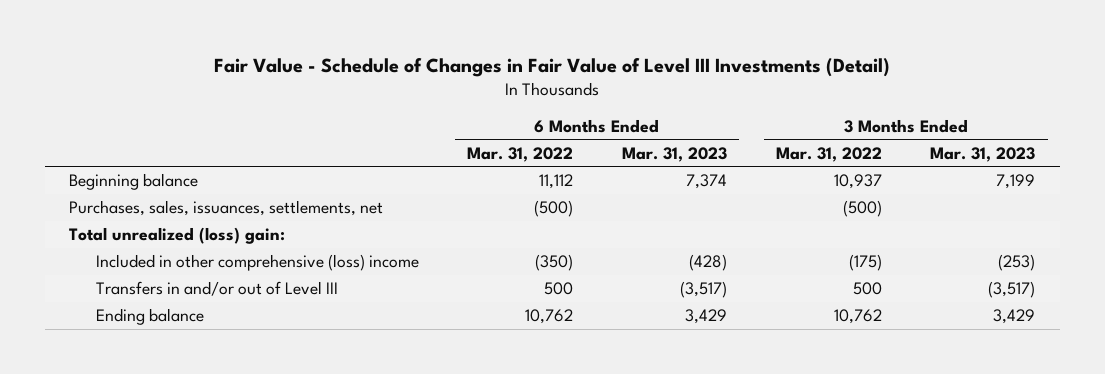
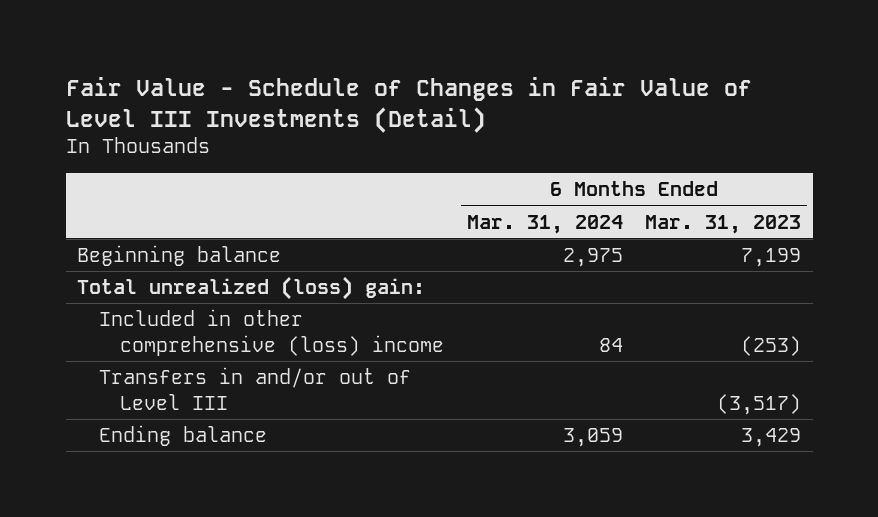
- | 6 Months Ended Mar. 31, 2022 | 6 Months Ended Mar. 31, 2023 | 3 Months Ended Mar. 31, 2022 | 3 Months Ended Mar. 31, 2023
+ | 6 Months Ended Mar. 31, 2024 | 6 Months Ended Mar. 31, 2023
- Beginning balance | 11,112 | 7,374 | 10,937 | 7,199
- Purchases, sales, issuances, settlements, net | (500) | | (500) |
+ Beginning balance | 2,975 | 7,199
- Included in other comprehensive (loss) income | (350) | (428) | (175) | (253)
+ Included in other comprehensive (loss) income | 84 | (253)

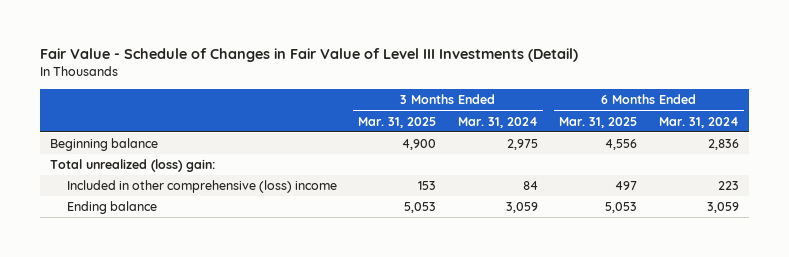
- | 6 Months Ended Mar. 31, 2024 | 6 Months Ended Mar. 31, 2023
+ | 3 Months Ended Mar. 31, 2025 | 3 Months Ended Mar. 31, 2024 | 6 Months Ended Mar. 31, 2025 | 6 Months Ended Mar. 31, 2024
- Beginning balance | 2,975 | 7,199
+ Beginning balance | 4,900 | 2,975 | 4,556 | 2,836
- Included in other comprehensive (loss) income | 84 | (253)
- Transfers in and/or out of Level III | | (3,517)
+ Included in other comprehensive (loss) income | 153 | 84 | 497 | 223

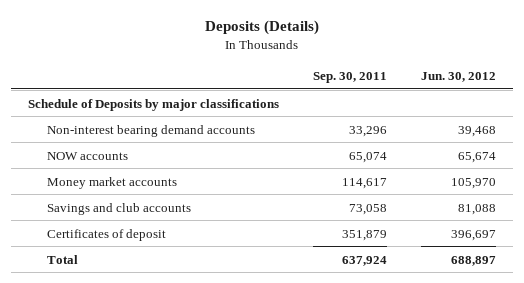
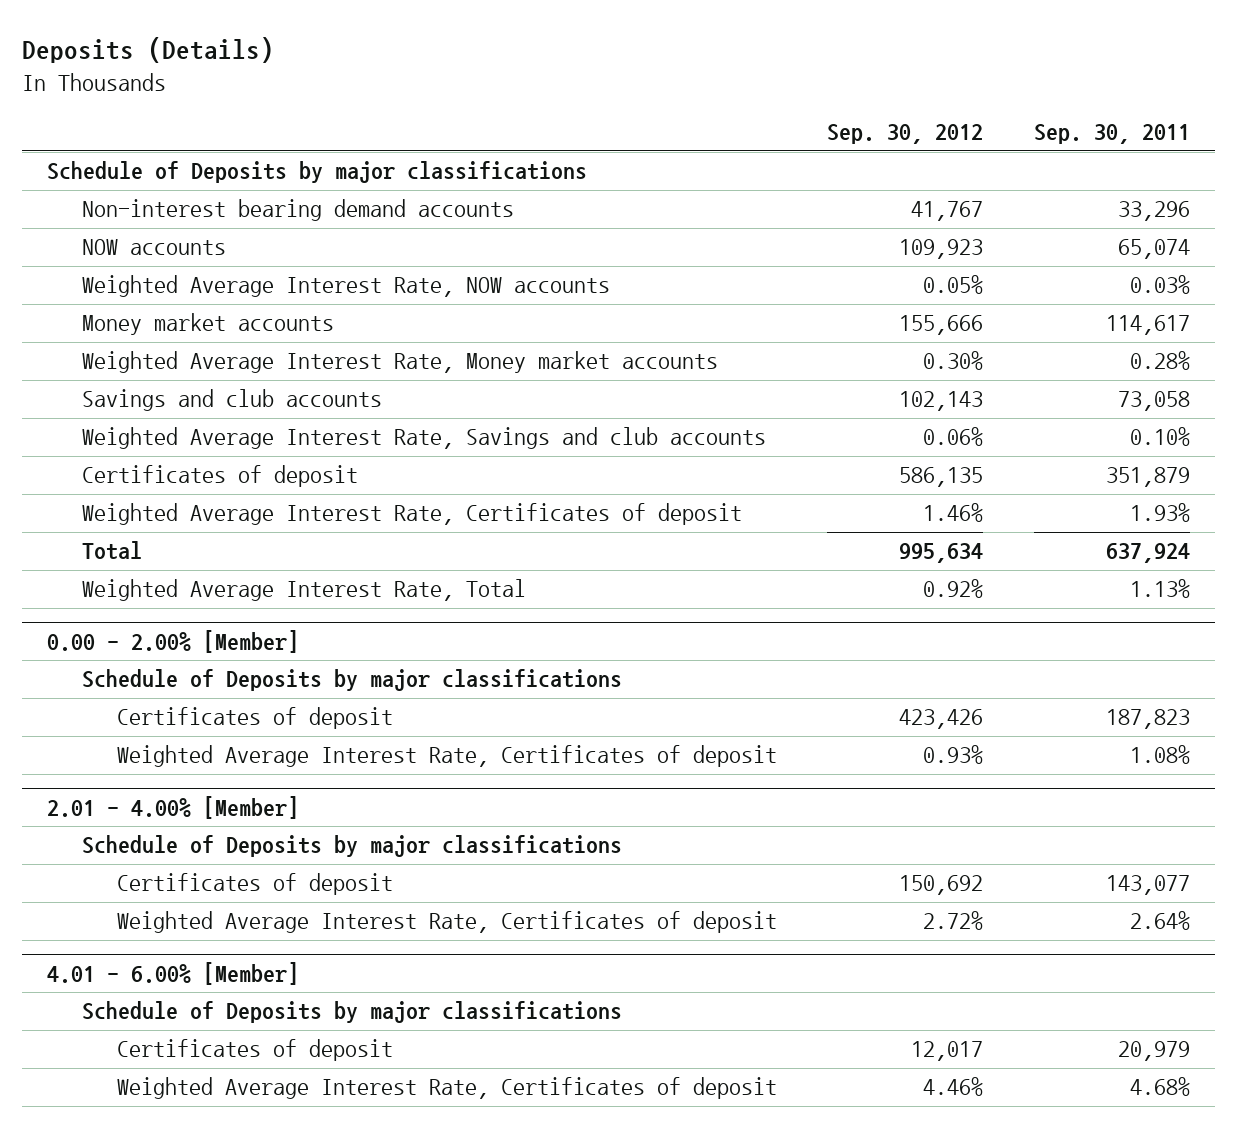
- | Sep. 30, 2011 | Jun. 30, 2012
+ | Sep. 30, 2012 | Sep. 30, 2011
+ Weighted Average Interest Rate, NOW accounts | 0.05% | 0.03%
+ Weighted Average Interest Rate, Money market accounts | 0.30% | 0.28%
+ Weighted Average Interest Rate, Savings and club accounts | 0.06% | 0.10%
+ Weighted Average Interest Rate, Certificates of deposit | 1.46% | 1.93%
+ Weighted Average Interest Rate, Total | 0.92% | 1.13%
+ 0.00 - 2.00% [Member]
+ Schedule of Deposits by major classifications
+ Certificates of deposit | 423,426 | 187,823
+ Weighted Average Interest Rate, Certificates of deposit | 0.93% | 1.08%
+ 2.01 - 4.00% [Member]
+ Schedule of Deposits by major classifications
+ Certificates of deposit | 150,692 | 143,077
+ Weighted Average Interest Rate, Certificates of deposit | 2.72% | 2.64%
+ 4.01 - 6.00% [Member]
+ Schedule of Deposits by major classifications
+ Certificates of deposit | 12,017 | 20,979
+ Weighted Average Interest Rate, Certificates of deposit | 4.46% | 4.68%

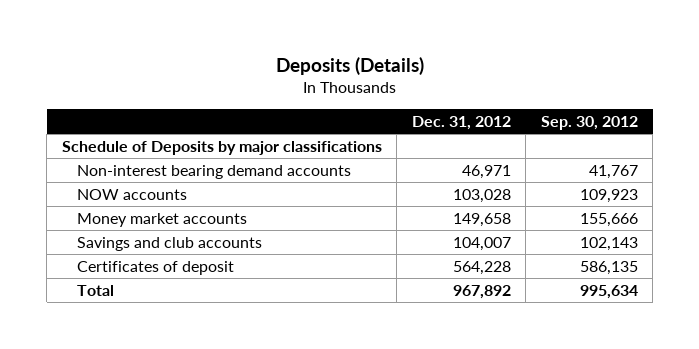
- | Sep. 30, 2012 | Sep. 30, 2011
+ | Dec. 31, 2012 | Sep. 30, 2012
- Weighted Average Interest Rate, NOW accounts | 0.05% | 0.03%
- Weighted Average Interest Rate, Money market accounts | 0.30% | 0.28%
- Weighted Average Interest Rate, Savings and club accounts | 0.06% | 0.10%
- Weighted Average Interest Rate, Certificates of deposit | 1.46% | 1.93%
- Weighted Average Interest Rate, Total | 0.92% | 1.13%
- 0.00 - 2.00% [Member]
- Schedule of Deposits by major classifications
- Certificates of deposit | 423,426 | 187,823
- Weighted Average Interest Rate, Certificates of deposit | 0.93% | 1.08%
- 2.01 - 4.00% [Member]
- Schedule of Deposits by major classifications
- Certificates of deposit | 150,692 | 143,077
- Weighted Average Interest Rate, Certificates of deposit | 2.72% | 2.64%
- 4.01 - 6.00% [Member]
- Schedule of Deposits by major classifications
- Certificates of deposit | 12,017 | 20,979
- Weighted Average Interest Rate, Certificates of deposit | 4.46% | 4.68%

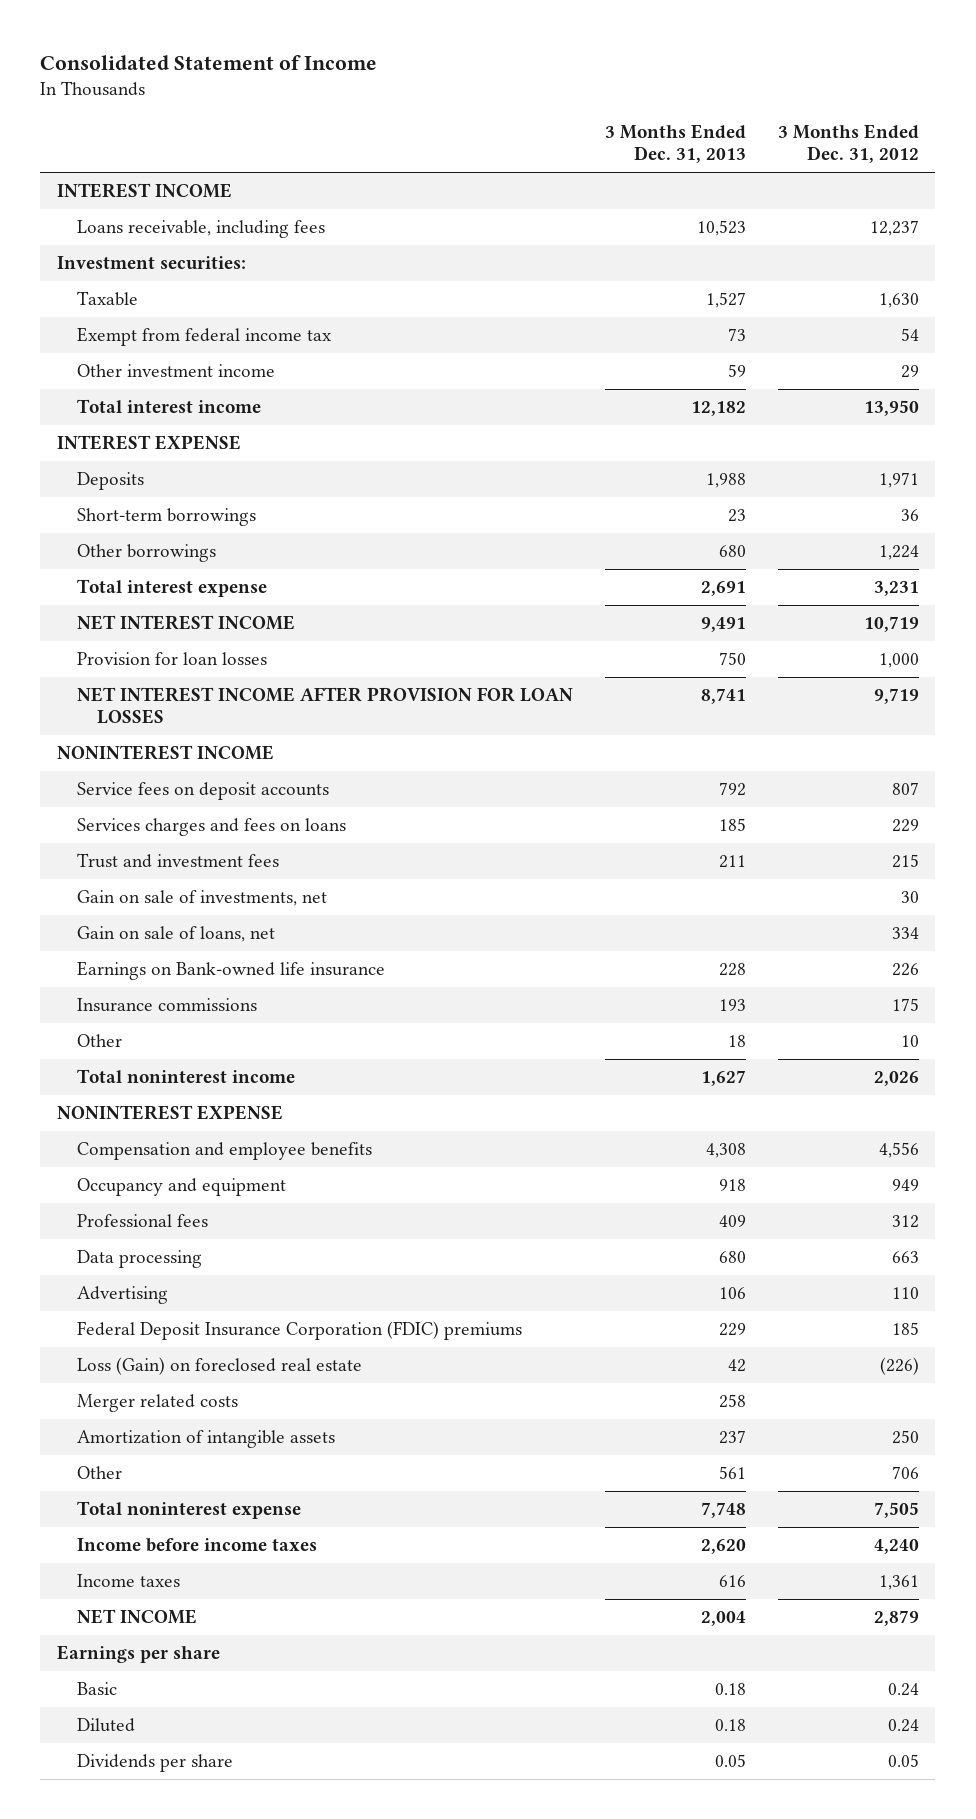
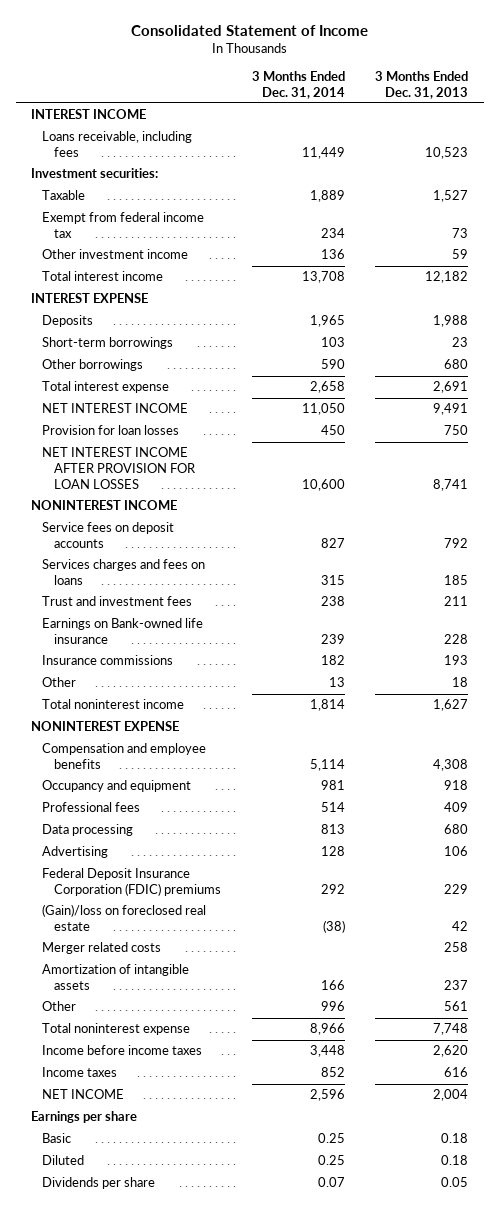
- | 3 Months Ended Dec. 31, 2013 | 3 Months Ended Dec. 31, 2012
+ | 3 Months Ended Dec. 31, 2014 | 3 Months Ended Dec. 31, 2013
- Gain on sale of investments, net | | 30
- Gain on sale of loans, net | | 334
- Loss (Gain) on foreclosed real estate | 42 | (226)
+ (Gain)/loss on foreclosed real estate | (38) | 42

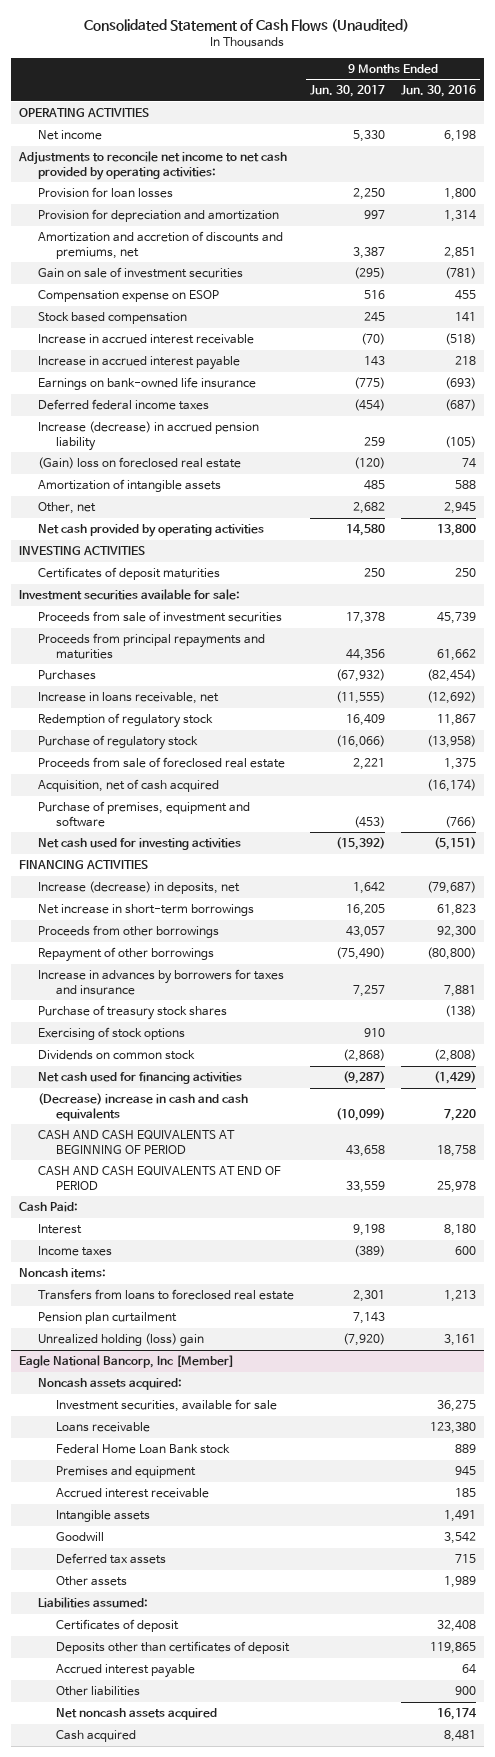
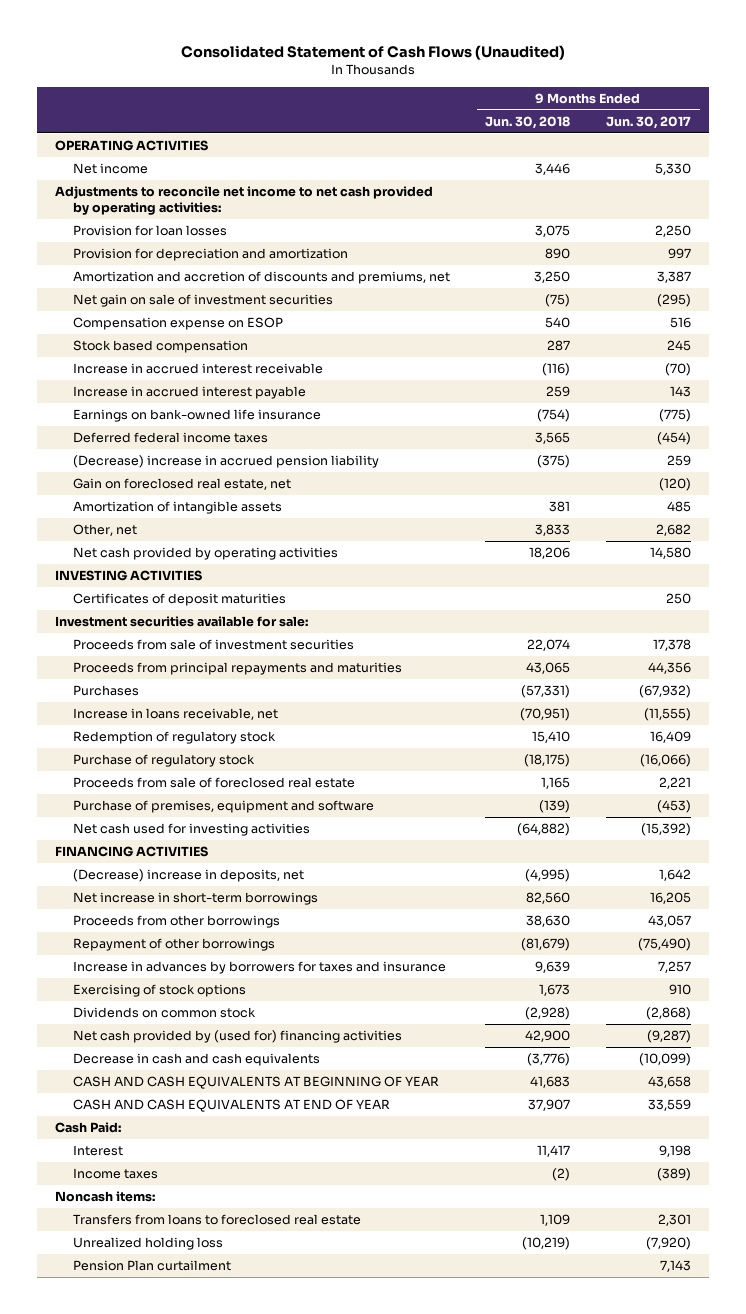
- | 9 Months Ended Jun. 30, 2017 | 9 Months Ended Jun. 30, 2016
+ | 9 Months Ended Jun. 30, 2018 | 9 Months Ended Jun. 30, 2017
- Gain on sale of investment securities | (295) | (781)
+ Net gain on sale of investment securities | (75) | (295)
- Increase (decrease) in accrued pension liability | 259 | (105)
- (Gain) loss on foreclosed real estate | (120) | 74
+ (Decrease) increase in accrued pension liability | (375) | 259
+ Gain on foreclosed real estate, net | | (120)
- Acquisition, net of cash acquired | | (16,174)
- Increase (decrease) in deposits, net | 1,642 | (79,687)
+ (Decrease) increase in deposits, net | (4,995) | 1,642
- Purchase of treasury stock shares | | (138)
- Net cash used for financing activities | (9,287) | (1,429)
- (Decrease) increase in cash and cash equivalents | (10,099) | 7,220
- CASH AND CASH EQUIVALENTS AT BEGINNING OF PERIOD | 43,658 | 18,758
- CASH AND CASH EQUIVALENTS AT END OF PERIOD | 33,559 | 25,978
+ Net cash provided by (used for) financing activities | 42,900 | (9,287)
+ Decrease in cash and cash equivalents | (3,776) | (10,099)
+ CASH AND CASH EQUIVALENTS AT BEGINNING OF YEAR | 41,683 | 43,658
+ CASH AND CASH EQUIVALENTS AT END OF YEAR | 37,907 | 33,559
- Pension plan curtailment | 7,143 |
- Unrealized holding (loss) gain | (7,920) | 3,161
- Eagle National Bancorp, Inc [Member]
- Noncash assets acquired:
- Investment securities, available for sale | | 36,275
- Loans receivable | | 123,380
- Federal Home Loan Bank stock | | 889
- Premises and equipment | | 945
- Accrued interest receivable | | 185
- Intangible assets | | 1,491
- Goodwill | | 3,542
- Deferred tax assets | | 715
- Other assets | | 1,989
- Liabilities assumed:
- Certificates of deposit | | 32,408
- Deposits other than certificates of deposit | | 119,865
- Accrued interest payable | | 64
- Other liabilities | | 900
- Net noncash assets acquired | | 16,174
- Cash acquired | | 8,481
+ Unrealized holding loss | (10,219) | (7,920)
+ Pension Plan curtailment | | 7,143

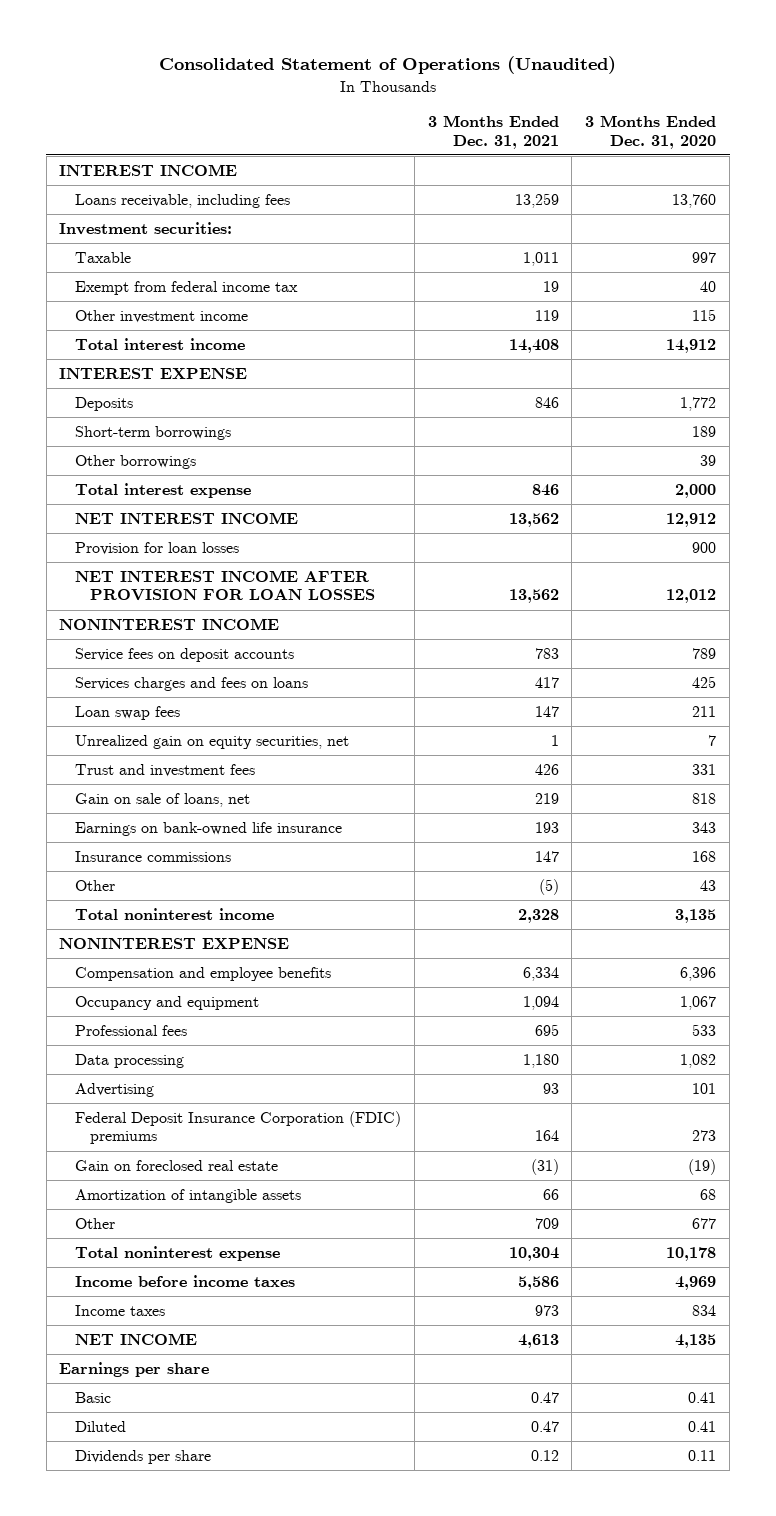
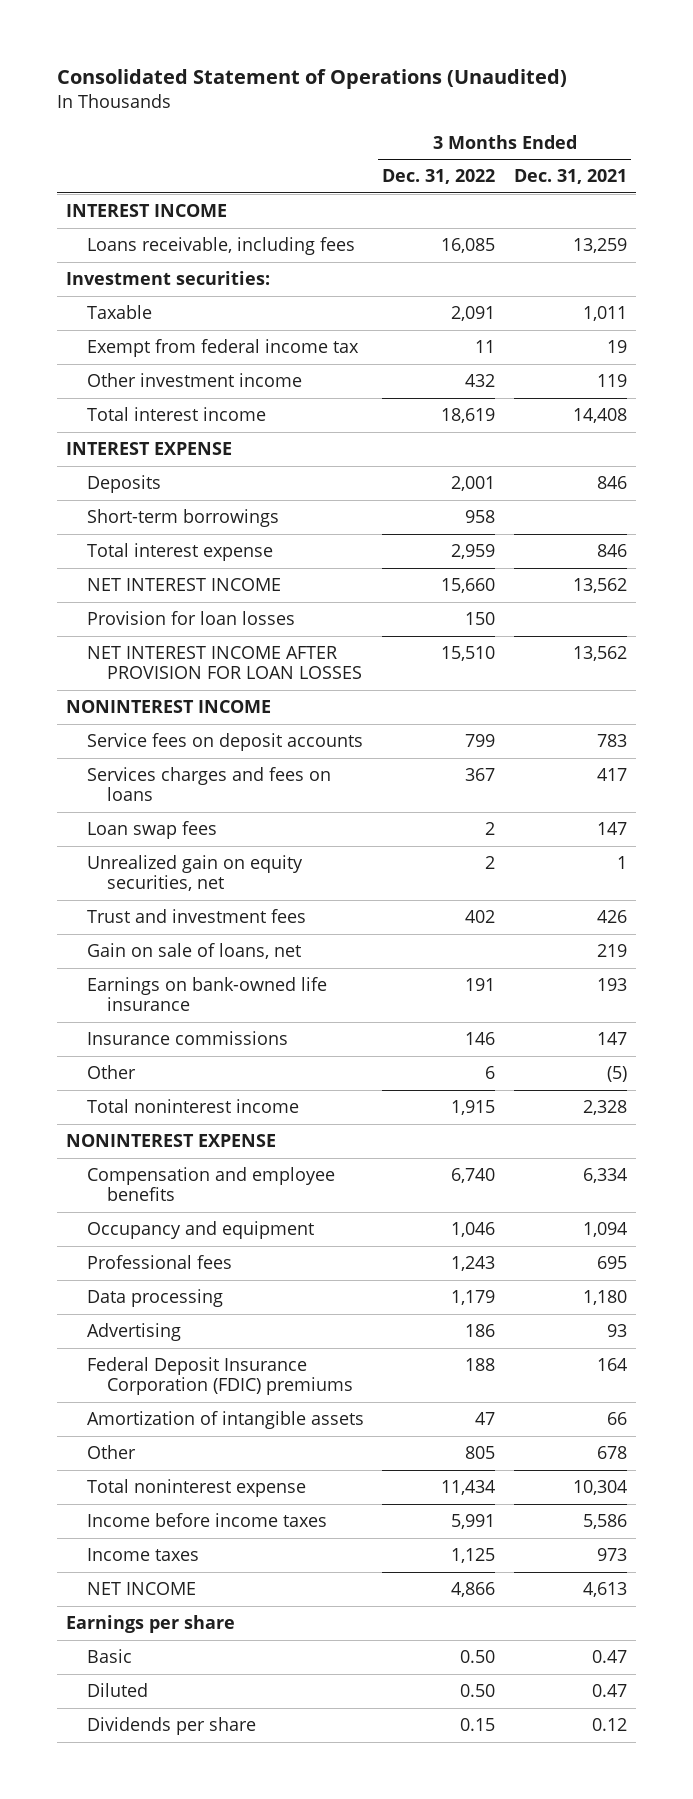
- | 3 Months Ended Dec. 31, 2021 | 3 Months Ended Dec. 31, 2020
+ | 3 Months Ended Dec. 31, 2022 | 3 Months Ended Dec. 31, 2021
- Other borrowings | | 39
- Gain on foreclosed real estate | (31) | (19)
- Other | 709 | 677
+ Other | 805 | 678

